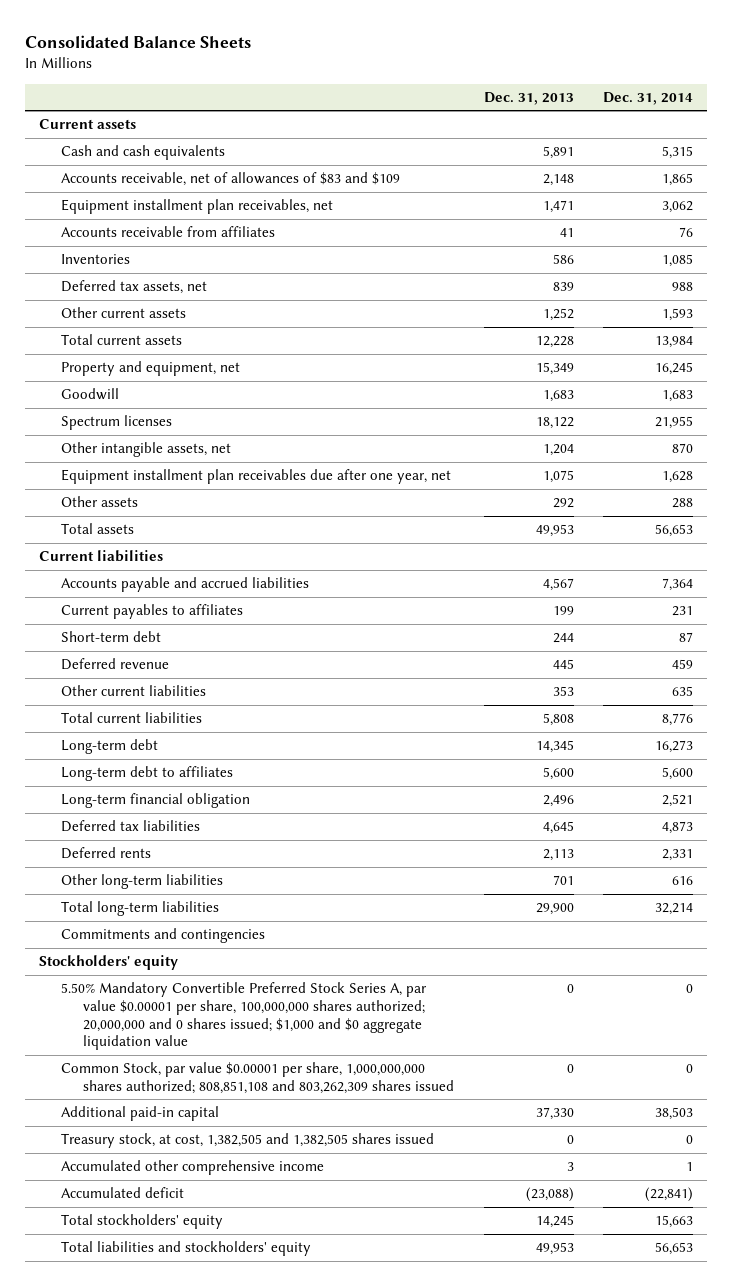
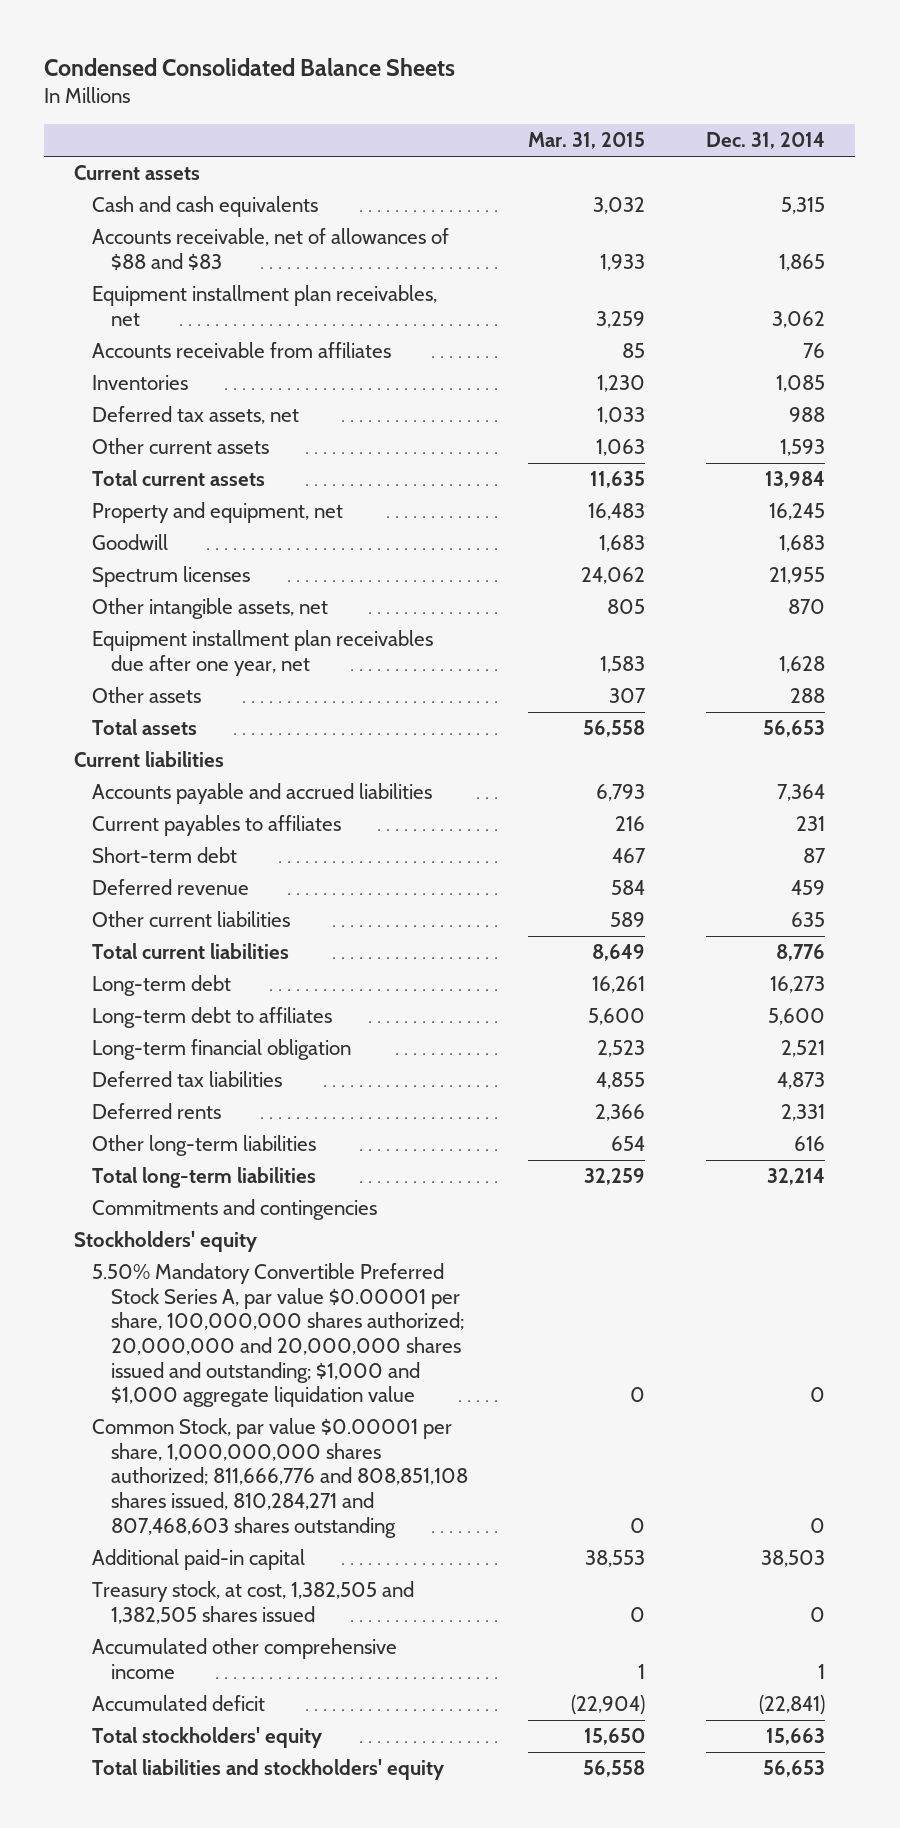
- Consolidated Balance Sheets
+ Condensed Consolidated Balance Sheets
- | Dec. 31, 2013 | Dec. 31, 2014
+ | Mar. 31, 2015 | Dec. 31, 2014
- Accounts receivable, net of allowances of $83 and $109 | 2,148 | 1,865
+ Accounts receivable, net of allowances of $88 and $83 | 1,933 | 1,865
- 5.50% Mandatory Convertible Preferred Stock Series A, par value $0.00001 per share, 100,000,000 shares authorized; 20,000,000 and 0 shares issued; $1,000 and $0 aggregate liquidation value | 0 | 0
- Common Stock, par value $0.00001 per share, 1,000,000,000 shares authorized; 808,851,108 and 803,262,309 shares issued | 0 | 0
+ 5.50% Mandatory Convertible Preferred Stock Series A, par value $0.00001 per share, 100,000,000 shares authorized; 20,000,000 and 20,000,000 shares issued and outstanding; $1,000 and $1,000 aggregate liquidation value | 0 | 0
+ Common Stock, par value $0.00001 per share, 1,000,000,000 shares authorized; 811,666,776 and 808,851,108 shares issued, 810,284,271 and 807,468,603 shares outstanding | 0 | 0

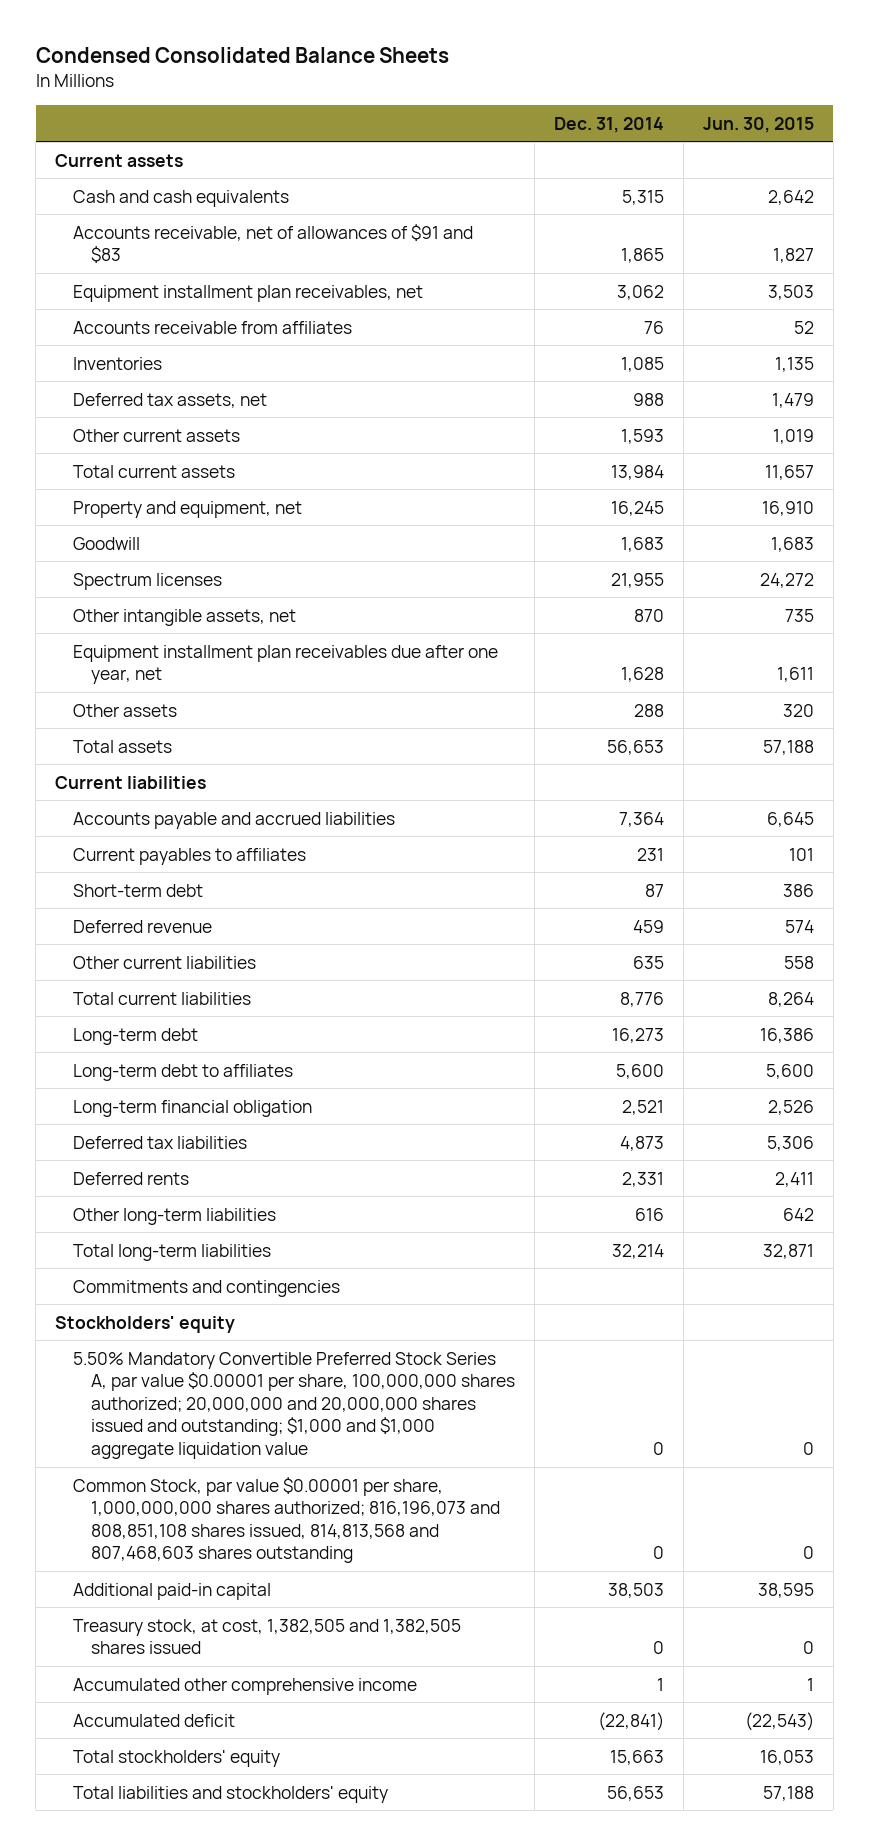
- | Mar. 31, 2015 | Dec. 31, 2014
+ | Dec. 31, 2014 | Jun. 30, 2015
- Accounts receivable, net of allowances of $88 and $83 | 1,933 | 1,865
+ Accounts receivable, net of allowances of $91 and $83 | 1,865 | 1,827
- Common Stock, par value $0.00001 per share, 1,000,000,000 shares authorized; 811,666,776 and 808,851,108 shares issued, 810,284,271 and 807,468,603 shares outstanding | 0 | 0
+ Common Stock, par value $0.00001 per share, 1,000,000,000 shares authorized; 816,196,073 and 808,851,108 shares issued, 814,813,568 and 807,468,603 shares outstanding | 0 | 0

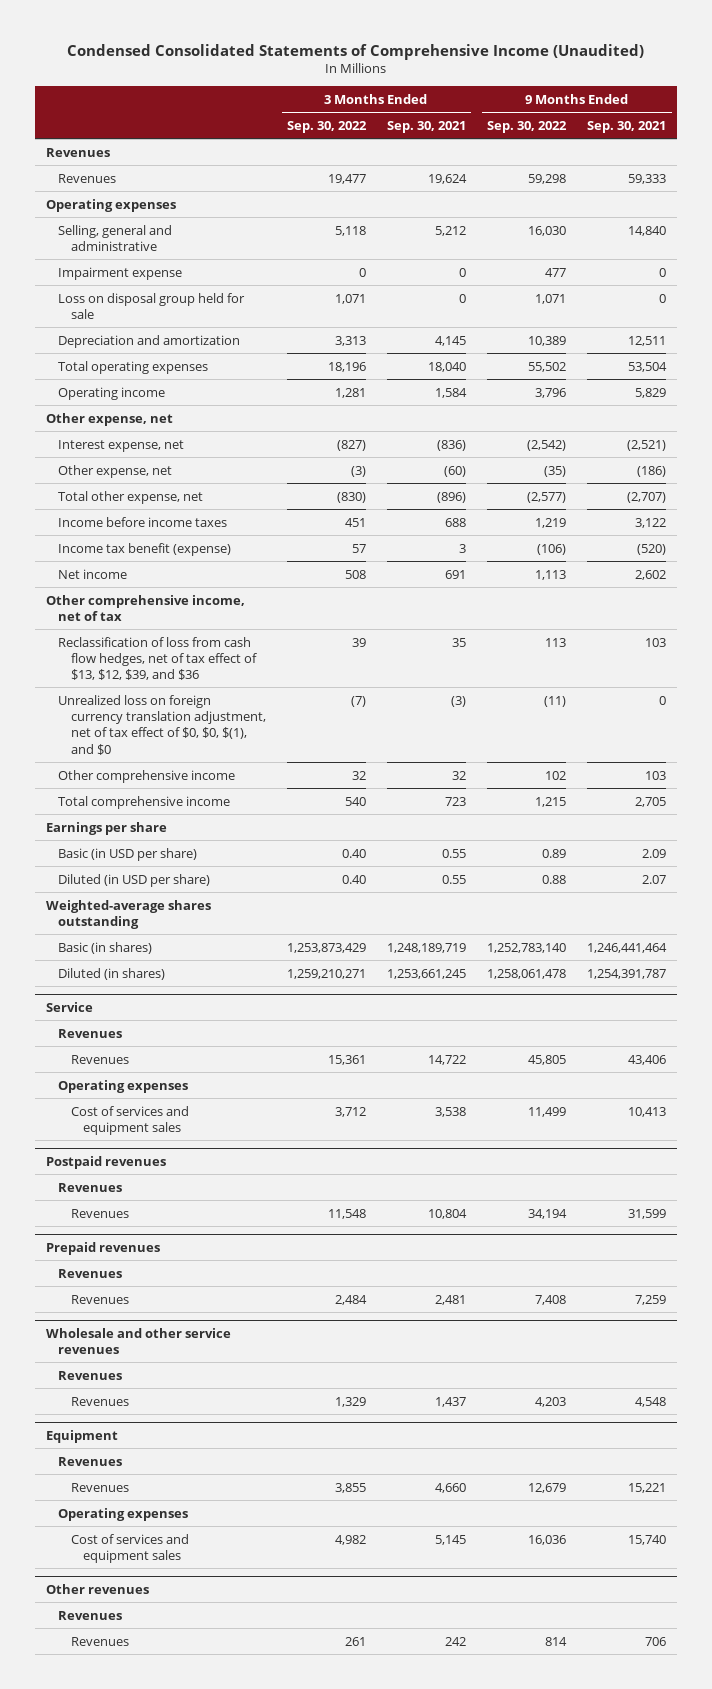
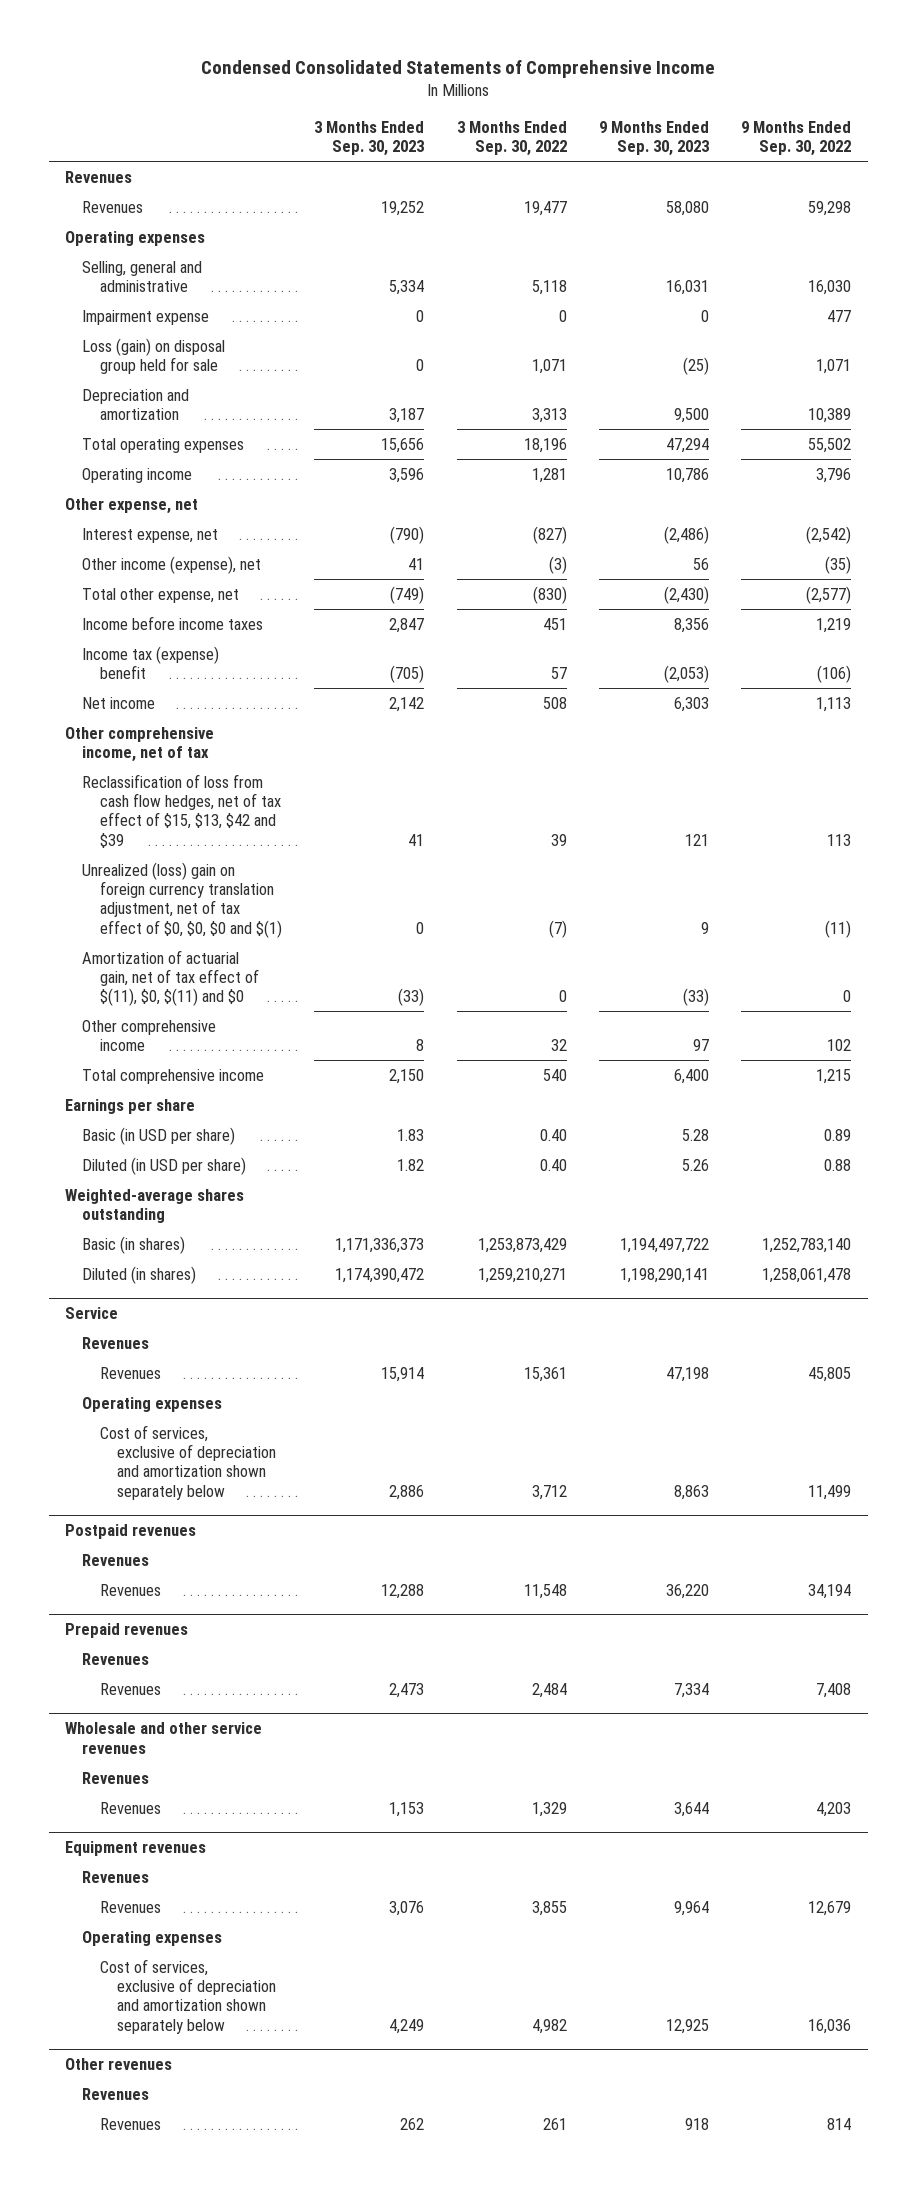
- Condensed Consolidated Statements of Comprehensive Income (Unaudited)
+ Condensed Consolidated Statements of Comprehensive Income
- | 3 Months Ended Sep. 30, 2022 | 3 Months Ended Sep. 30, 2021 | 9 Months Ended Sep. 30, 2022 | 9 Months Ended Sep. 30, 2021
+ | 3 Months Ended Sep. 30, 2023 | 3 Months Ended Sep. 30, 2022 | 9 Months Ended Sep. 30, 2023 | 9 Months Ended Sep. 30, 2022
- Loss on disposal group held for sale | 1,071 | 0 | 1,071 | 0
+ Loss (gain) on disposal group held for sale | 0 | 1,071 | (25) | 1,071
- Other expense, net | (3) | (60) | (35) | (186)
+ Other income (expense), net | 41 | (3) | 56 | (35)
- Income tax benefit (expense) | 57 | 3 | (106) | (520)
+ Income tax (expense) benefit | (705) | 57 | (2,053) | (106)
- Reclassification of loss from cash flow hedges, net of tax effect of $13, $12, $39, and $36 | 39 | 35 | 113 | 103
- Unrealized loss on foreign currency translation adjustment, net of tax effect of $0, $0, $(1), and $0 | (7) | (3) | (11) | 0
+ Reclassification of loss from cash flow hedges, net of tax effect of $15, $13, $42 and $39 | 41 | 39 | 121 | 113
+ Unrealized (loss) gain on foreign currency translation adjustment, net of tax effect of $0, $0, $0 and $(1) | 0 | (7) | 9 | (11)
+ Amortization of actuarial gain, net of tax effect of $(11), $0, $(11) and $0 | (33) | 0 | (33) | 0
@ Service
- Cost of services and equipment sales | 3,712 | 3,538 | 11,499 | 10,413
+ Cost of services, exclusive of depreciation and amortization shown separately below | 2,886 | 3,712 | 8,863 | 11,499
- Equipment
+ Equipment revenues
- Cost of services and equipment sales | 4,982 | 5,145 | 16,036 | 15,740
+ Cost of services, exclusive of depreciation and amortization shown separately below | 4,249 | 4,982 | 12,925 | 16,036

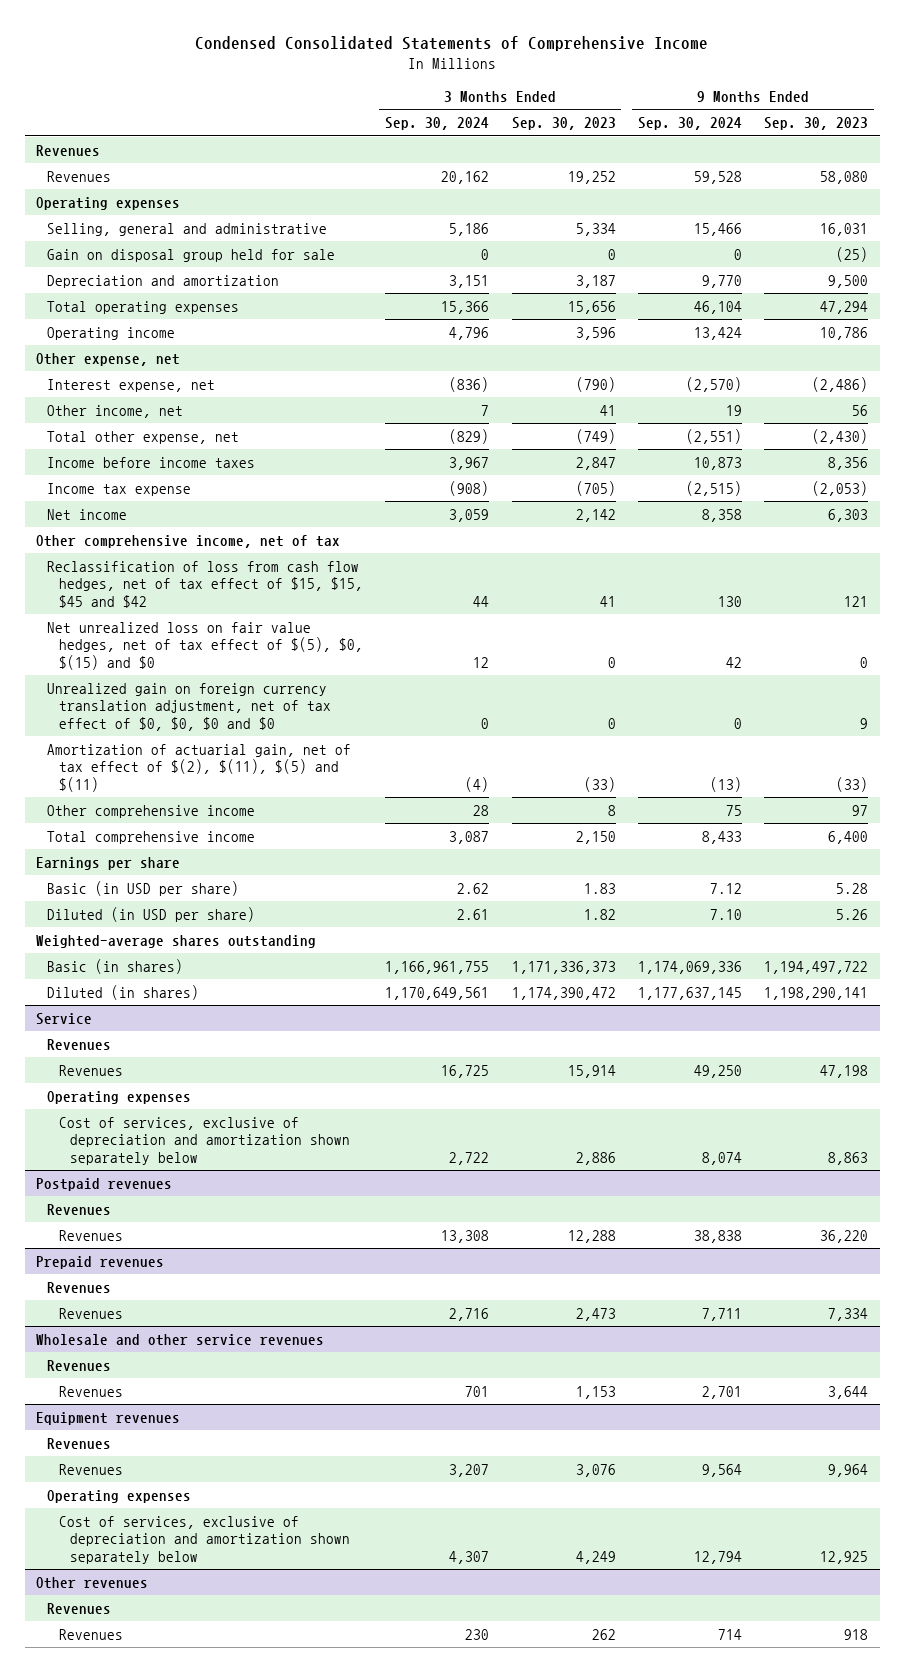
- | 3 Months Ended Sep. 30, 2023 | 3 Months Ended Sep. 30, 2022 | 9 Months Ended Sep. 30, 2023 | 9 Months Ended Sep. 30, 2022
+ | 3 Months Ended Sep. 30, 2024 | 3 Months Ended Sep. 30, 2023 | 9 Months Ended Sep. 30, 2024 | 9 Months Ended Sep. 30, 2023
- Impairment expense | 0 | 0 | 0 | 477
- Loss (gain) on disposal group held for sale | 0 | 1,071 | (25) | 1,071
+ Gain on disposal group held for sale | 0 | 0 | 0 | (25)
- Other income (expense), net | 41 | (3) | 56 | (35)
+ Other income, net | 7 | 41 | 19 | 56
- Income tax (expense) benefit | (705) | 57 | (2,053) | (106)
+ Income tax expense | (908) | (705) | (2,515) | (2,053)
- Reclassification of loss from cash flow hedges, net of tax effect of $15, $13, $42 and $39 | 41 | 39 | 121 | 113
- Unrealized (loss) gain on foreign currency translation adjustment, net of tax effect of $0, $0, $0 and $(1) | 0 | (7) | 9 | (11)
- Amortization of actuarial gain, net of tax effect of $(11), $0, $(11) and $0 | (33) | 0 | (33) | 0
+ Reclassification of loss from cash flow hedges, net of tax effect of $15, $15, $45 and $42 | 44 | 41 | 130 | 121
+ Net unrealized loss on fair value hedges, net of tax effect of $(5), $0, $(15) and $0 | 12 | 0 | 42 | 0
+ Unrealized gain on foreign currency translation adjustment, net of tax effect of $0, $0, $0 and $0 | 0 | 0 | 0 | 9
+ Amortization of actuarial gain, net of tax effect of $(2), $(11), $(5) and $(11) | (4) | (33) | (13) | (33)

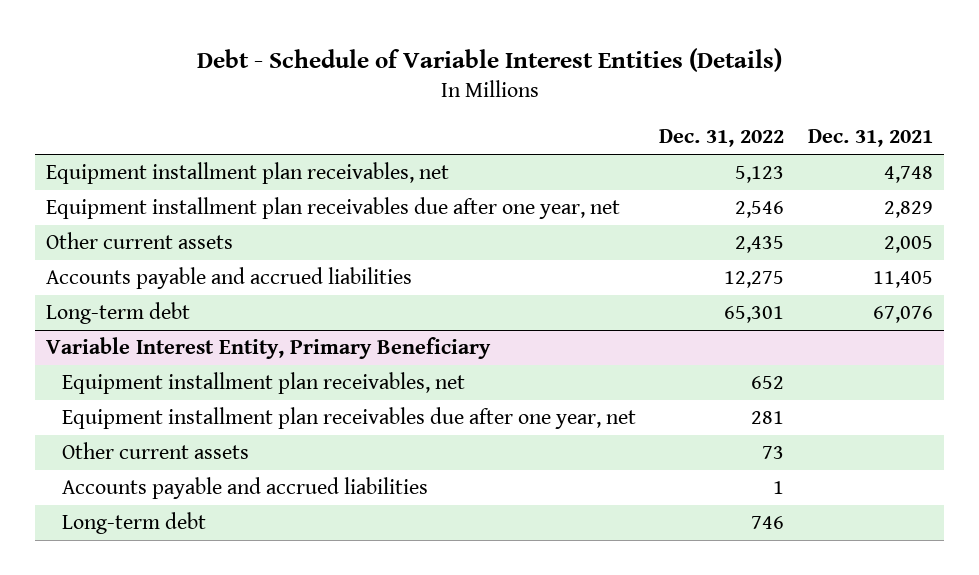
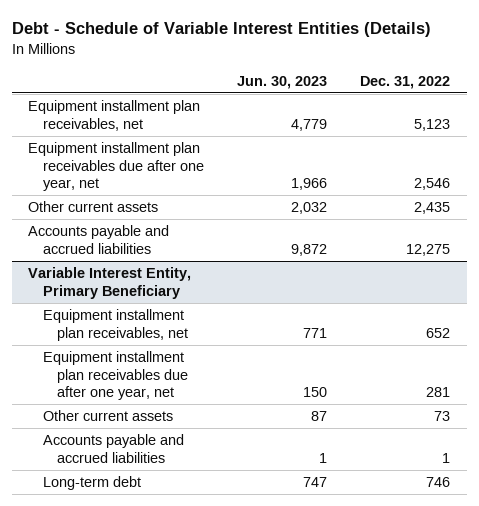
- | Dec. 31, 2022 | Dec. 31, 2021
+ | Jun. 30, 2023 | Dec. 31, 2022
- Long-term debt | 65,301 | 67,076

